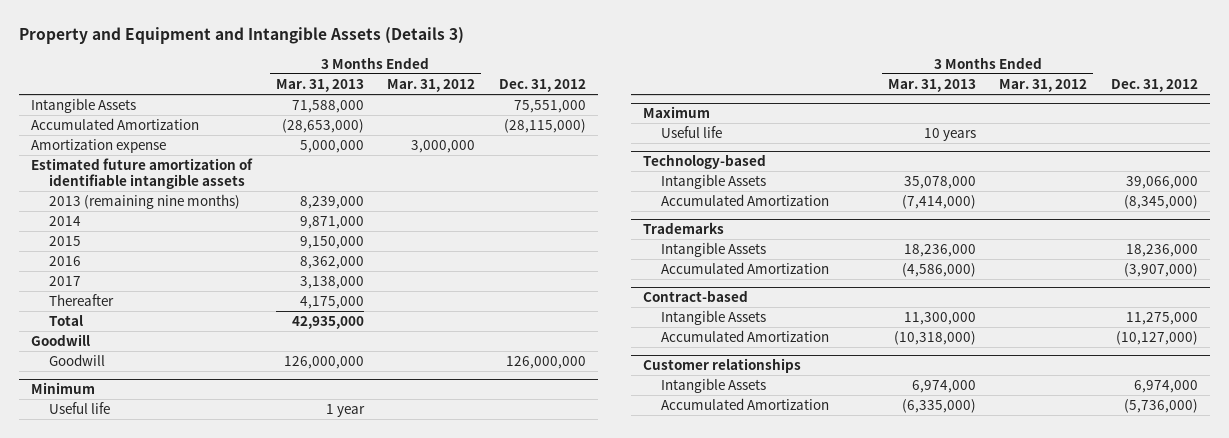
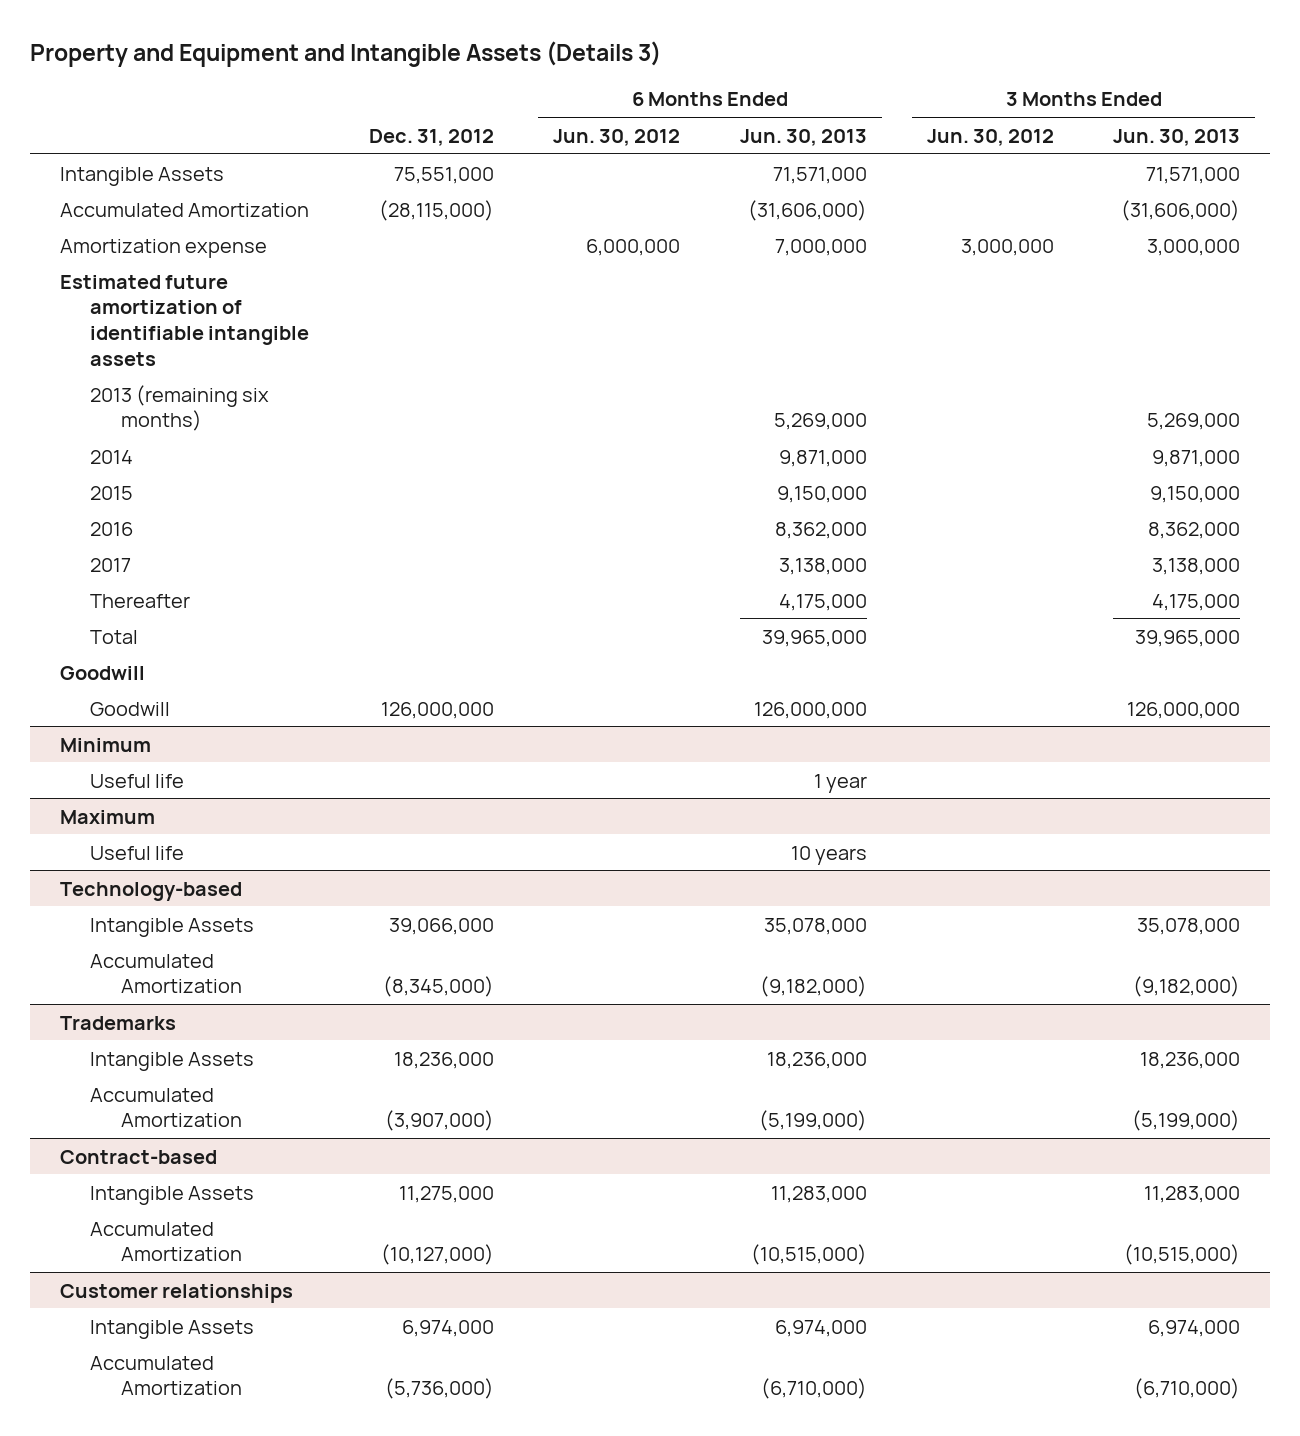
- | 3 Months Ended Mar. 31, 2013 | 3 Months Ended Mar. 31, 2012 | Dec. 31, 2012
+ | Dec. 31, 2012 | 6 Months Ended Jun. 30, 2012 | 6 Months Ended Jun. 30, 2013 | 3 Months Ended Jun. 30, 2012 | 3 Months Ended Jun. 30, 2013
- 2013 (remaining nine months) | 8,239,000 | |
+ 2013 (remaining six months) | | | 5,269,000 | | 5,269,000

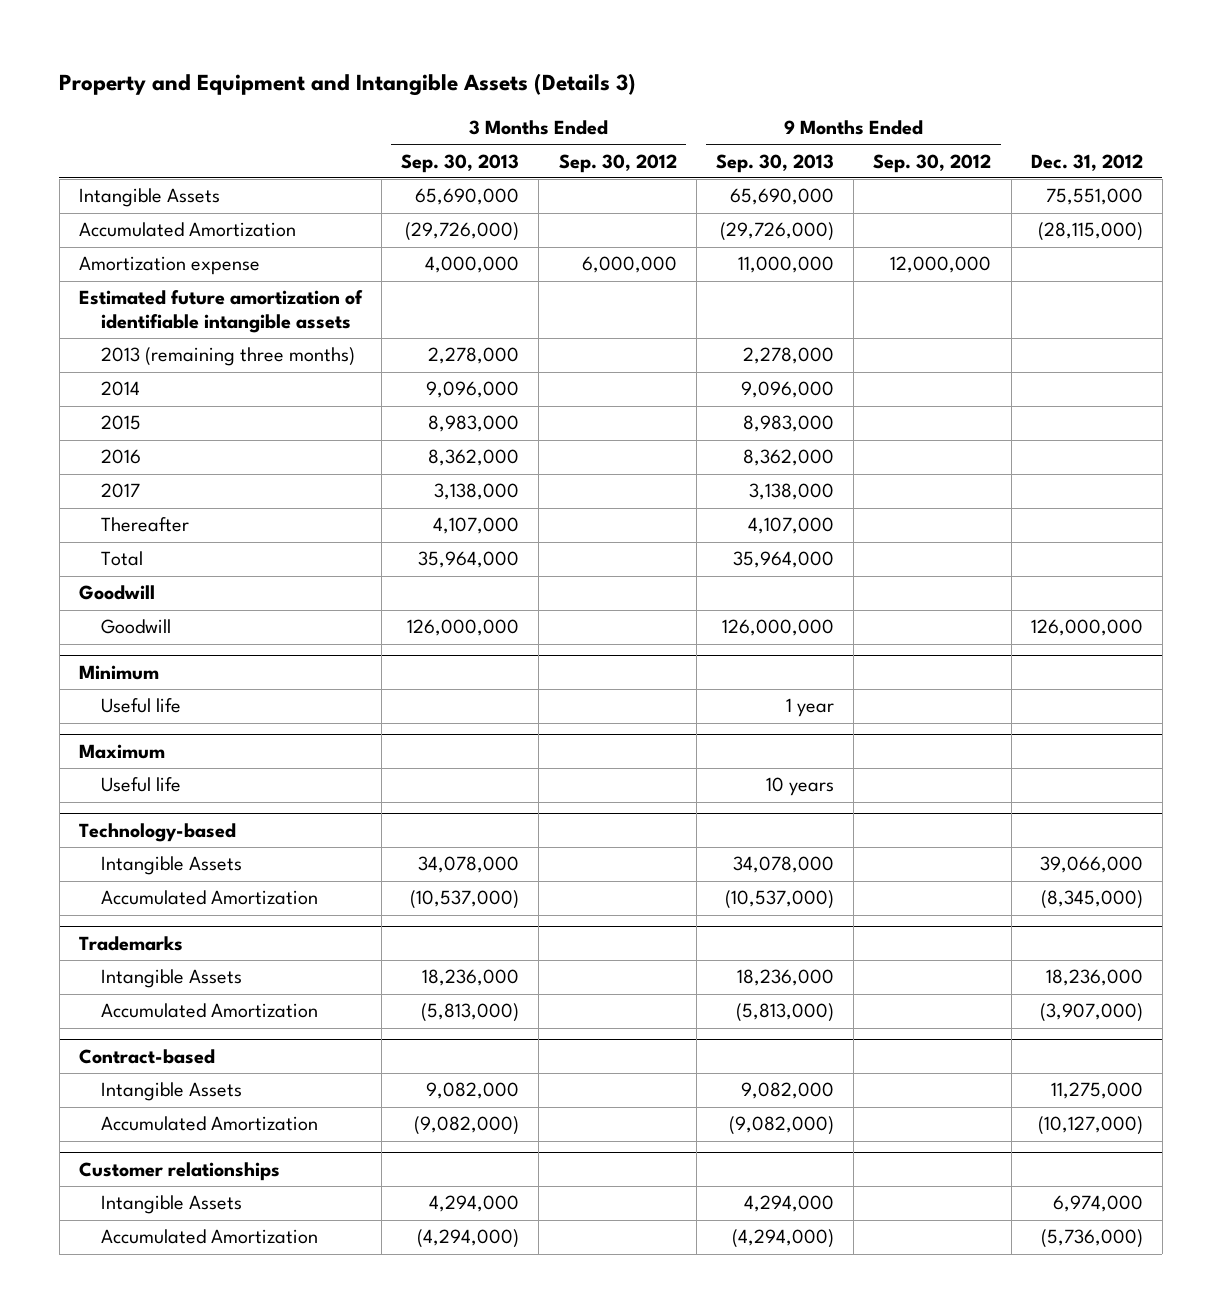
- | Dec. 31, 2012 | 6 Months Ended Jun. 30, 2012 | 6 Months Ended Jun. 30, 2013 | 3 Months Ended Jun. 30, 2012 | 3 Months Ended Jun. 30, 2013
+ | 3 Months Ended Sep. 30, 2013 | 3 Months Ended Sep. 30, 2012 | 9 Months Ended Sep. 30, 2013 | 9 Months Ended Sep. 30, 2012 | Dec. 31, 2012
- 2013 (remaining six months) | | | 5,269,000 | | 5,269,000
+ 2013 (remaining three months) | 2,278,000 | | 2,278,000 | |

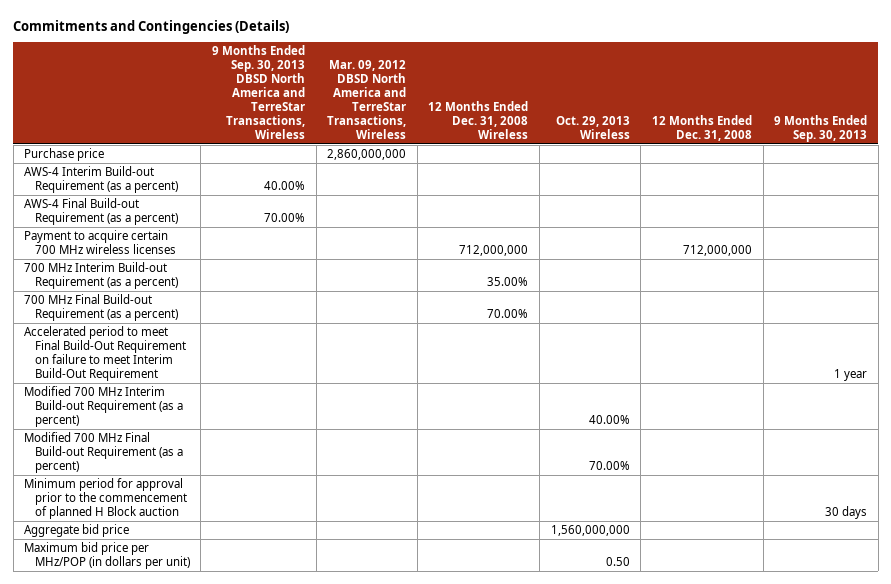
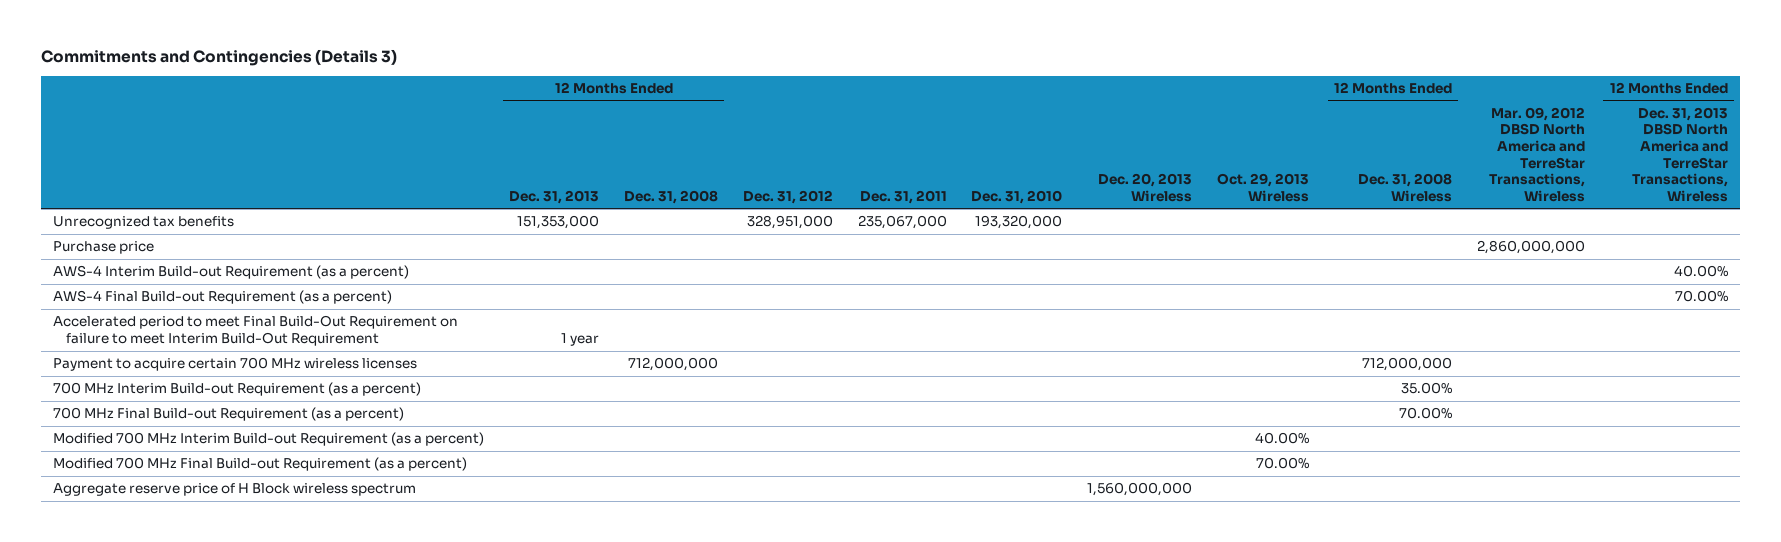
- Commitments and Contingencies (Details)
+ Commitments and Contingencies (Details 3)
- | 9 Months Ended Sep. 30, 2013 DBSD North America and TerreStar Transactions, Wireless | Mar. 09, 2012 DBSD North America and TerreStar Transactions, Wireless | 12 Months Ended Dec. 31, 2008 Wireless | Oct. 29, 2013 Wireless | 12 Months Ended Dec. 31, 2008 | 9 Months Ended Sep. 30, 2013
+ | 12 Months Ended Dec. 31, 2013 | 12 Months Ended Dec. 31, 2008 | Dec. 31, 2012 | Dec. 31, 2011 | Dec. 31, 2010 | Dec. 20, 2013 Wireless | Oct. 29, 2013 Wireless | 12 Months Ended Dec. 31, 2008 Wireless | Mar. 09, 2012 DBSD North America and TerreStar Transactions, Wireless | 12 Months Ended Dec. 31, 2013 DBSD North America and TerreStar Transactions, Wireless
+ Unrecognized tax benefits | 151,353,000 | | 328,951,000 | 235,067,000 | 193,320,000 | | | | |
moved up: Accelerated period to meet Final Build-Out Requirement on failure to meet Interim Build-Out Requirement | 1 year | | | | | | | | |
- Minimum period for approval prior to the commencement of planned H Block auction | | | | | | 30 days
- Aggregate bid price | | | | 1,560,000,000 | |
- Maximum bid price per MHz/POP (in dollars per unit) | | | | 0.50 | |
+ Aggregate reserve price of H Block wireless spectrum | | | | | | 1,560,000,000 | | | |

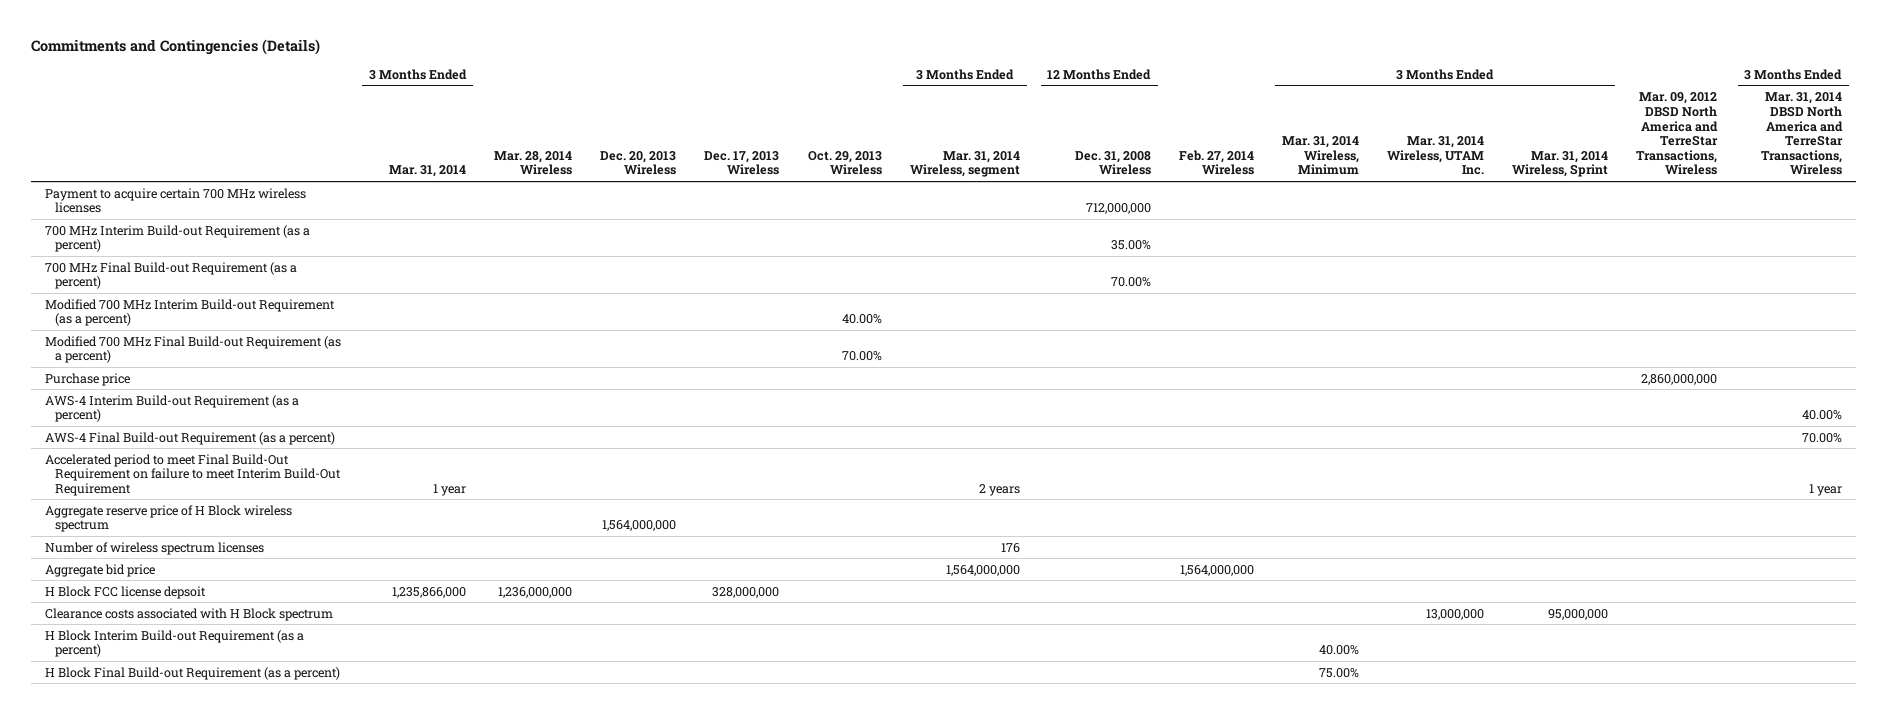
- Commitments and Contingencies (Details 3)
+ Commitments and Contingencies (Details)
- | 12 Months Ended Dec. 31, 2013 | 12 Months Ended Dec. 31, 2008 | Dec. 31, 2012 | Dec. 31, 2011 | Dec. 31, 2010 | Dec. 20, 2013 Wireless | Oct. 29, 2013 Wireless | 12 Months Ended Dec. 31, 2008 Wireless | Mar. 09, 2012 DBSD North America and TerreStar Transactions, Wireless | 12 Months Ended Dec. 31, 2013 DBSD North America and TerreStar Transactions, Wireless
+ | 3 Months Ended Mar. 31, 2014 | Mar. 28, 2014 Wireless | Dec. 20, 2013 Wireless | Dec. 17, 2013 Wireless | Oct. 29, 2013 Wireless | 3 Months Ended Mar. 31, 2014 Wireless, segment | 12 Months Ended Dec. 31, 2008 Wireless | Feb. 27, 2014 Wireless | 3 Months Ended Mar. 31, 2014 Wireless, Minimum | 3 Months Ended Mar. 31, 2014 Wireless, UTAM Inc. | 3 Months Ended Mar. 31, 2014 Wireless, Sprint | Mar. 09, 2012 DBSD North America and TerreStar Transactions, Wireless | 3 Months Ended Mar. 31, 2014 DBSD North America and TerreStar Transactions, Wireless
- Unrecognized tax benefits | 151,353,000 | | 328,951,000 | 235,067,000 | 193,320,000 | | | | |
- Aggregate reserve price of H Block wireless spectrum | | | | | | 1,560,000,000 | | | |
moved down: Purchase price | | | | | | | | | | | | 2,860,000,000 |
moved down: AWS-4 Interim Build-out Requirement (as a percent) | | | | | | | | | | | | | 40.00%
moved down: AWS-4 Final Build-out Requirement (as a percent) | | | | | | | | | | | | | 70.00%
moved down: Accelerated period to meet Final Build-Out Requirement on failure to meet Interim Build-Out Requirement | 1 year | | | | | 2 years | | | | | | | 1 year
+ Aggregate reserve price of H Block wireless spectrum | | | 1,564,000,000 | | | | | | | | | |
+ Number of wireless spectrum licenses | | | | | | 176 | | | | | | |
+ Aggregate bid price | | | | | | 1,564,000,000 | | 1,564,000,000 | | | | |
+ H Block FCC license depsoit | 1,235,866,000 | 1,236,000,000 | | 328,000,000 | | | | | | | | |
+ Clearance costs associated with H Block spectrum | | | | | | | | | | 13,000,000 | 95,000,000 | |
+ H Block Interim Build-out Requirement (as a percent) | | | | | | | | | 40.00% | | | |
+ H Block Final Build-out Requirement (as a percent) | | | | | | | | | 75.00% | | | |

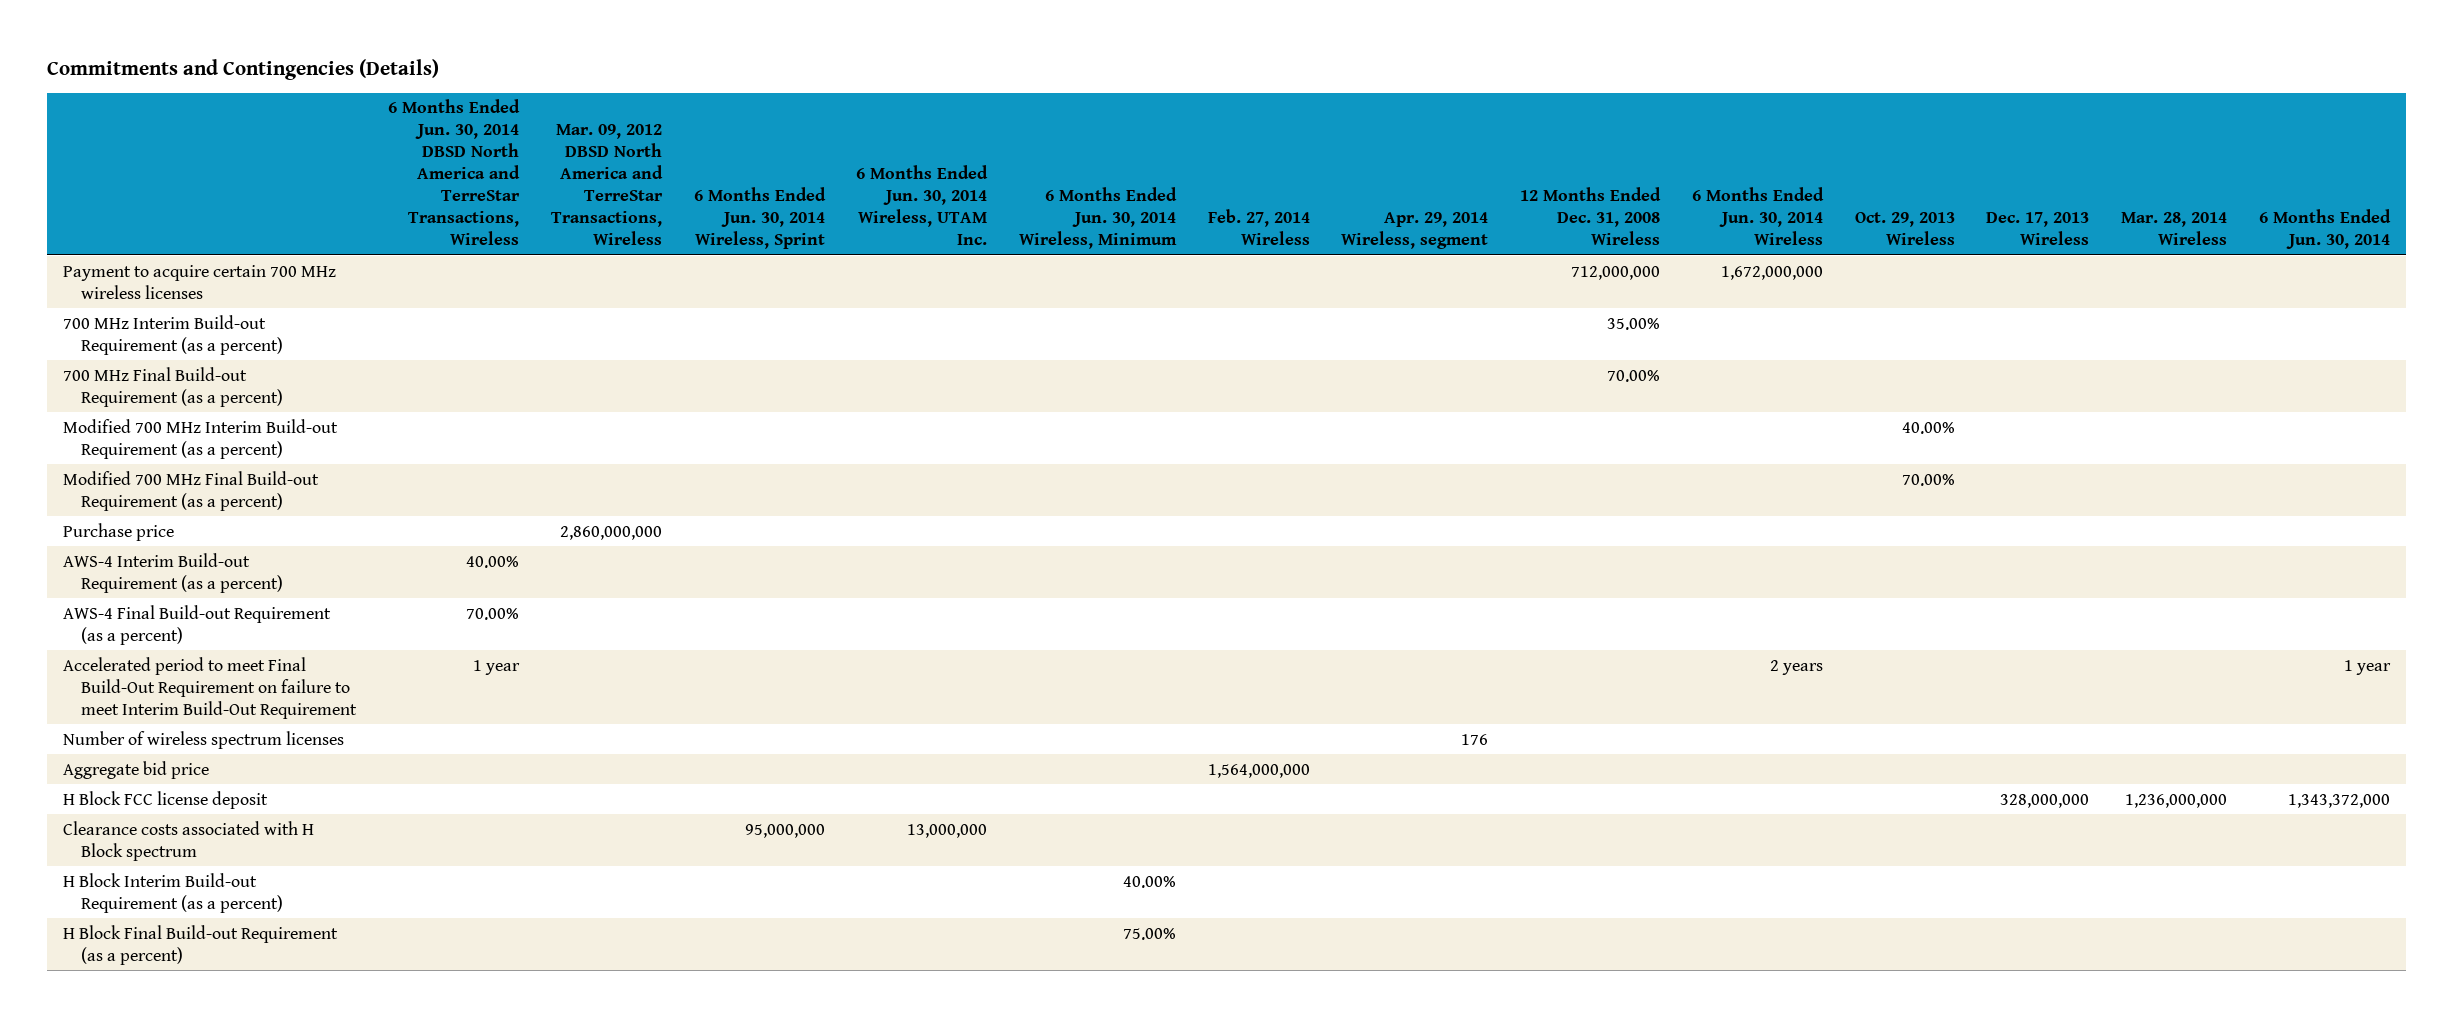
- | 3 Months Ended Mar. 31, 2014 | Mar. 28, 2014 Wireless | Dec. 20, 2013 Wireless | Dec. 17, 2013 Wireless | Oct. 29, 2013 Wireless | 3 Months Ended Mar. 31, 2014 Wireless, segment | 12 Months Ended Dec. 31, 2008 Wireless | Feb. 27, 2014 Wireless | 3 Months Ended Mar. 31, 2014 Wireless, Minimum | 3 Months Ended Mar. 31, 2014 Wireless, UTAM Inc. | 3 Months Ended Mar. 31, 2014 Wireless, Sprint | Mar. 09, 2012 DBSD North America and TerreStar Transactions, Wireless | 3 Months Ended Mar. 31, 2014 DBSD North America and TerreStar Transactions, Wireless
+ | 6 Months Ended Jun. 30, 2014 DBSD North America and TerreStar Transactions, Wireless | Mar. 09, 2012 DBSD North America and TerreStar Transactions, Wireless | 6 Months Ended Jun. 30, 2014 Wireless, Sprint | 6 Months Ended Jun. 30, 2014 Wireless, UTAM Inc. | 6 Months Ended Jun. 30, 2014 Wireless, Minimum | Feb. 27, 2014 Wireless | Apr. 29, 2014 Wireless, segment | 12 Months Ended Dec. 31, 2008 Wireless | 6 Months Ended Jun. 30, 2014 Wireless | Oct. 29, 2013 Wireless | Dec. 17, 2013 Wireless | Mar. 28, 2014 Wireless | 6 Months Ended Jun. 30, 2014
- Aggregate reserve price of H Block wireless spectrum | | | 1,564,000,000 | | | | | | | | | |
- H Block FCC license depsoit | 1,235,866,000 | 1,236,000,000 | | 328,000,000 | | | | | | | | |
+ H Block FCC license deposit | | | | | | | | | | | 328,000,000 | 1,236,000,000 | 1,343,372,000

